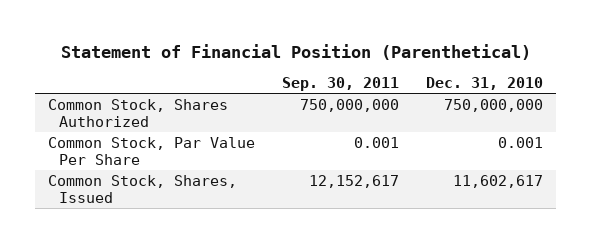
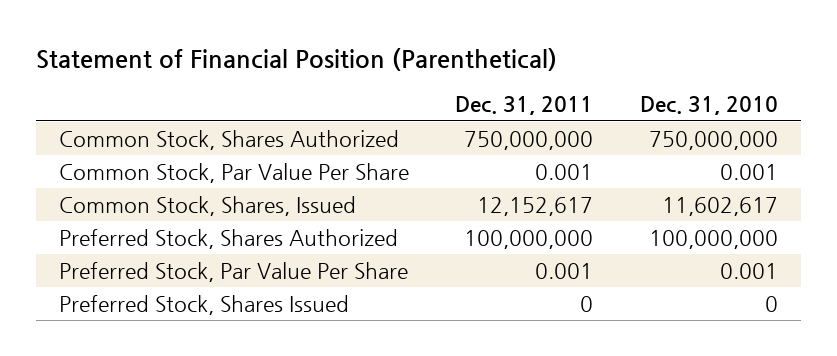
- | Sep. 30, 2011 | Dec. 31, 2010
+ | Dec. 31, 2011 | Dec. 31, 2010
+ Preferred Stock, Shares Authorized | 100,000,000 | 100,000,000
+ Preferred Stock, Par Value Per Share | 0.001 | 0.001
+ Preferred Stock, Shares Issued | 0 | 0

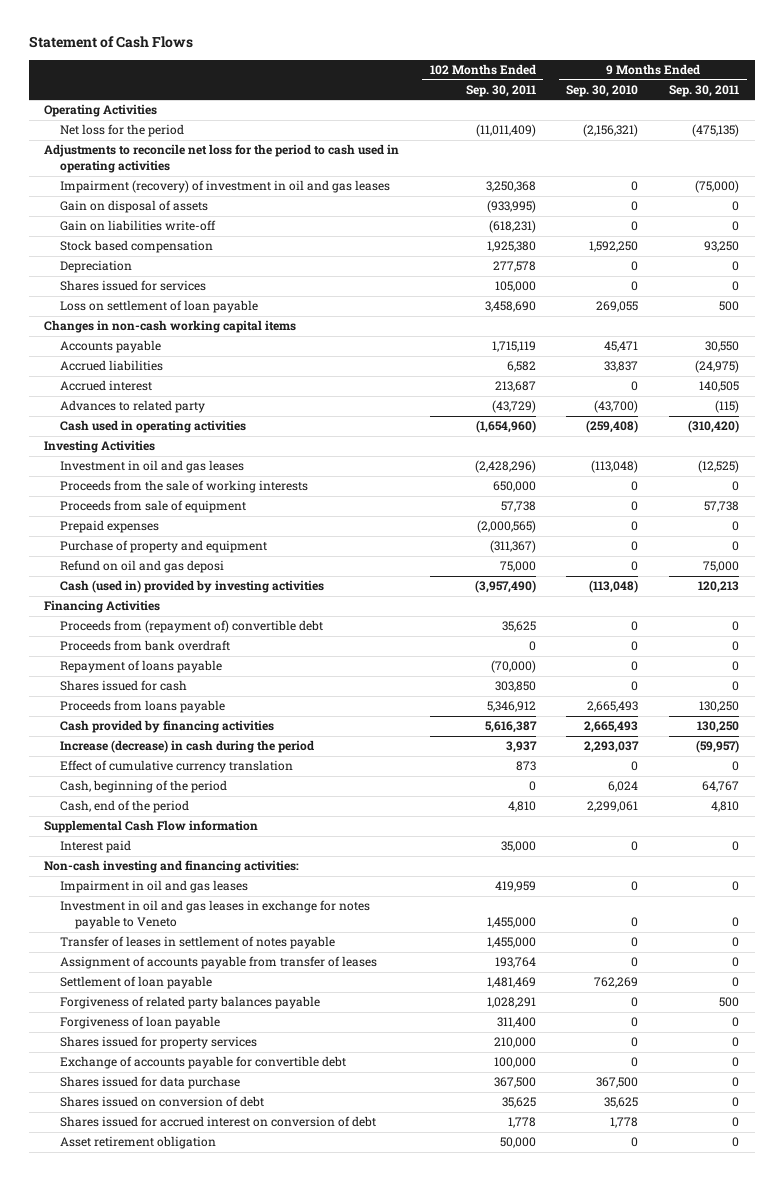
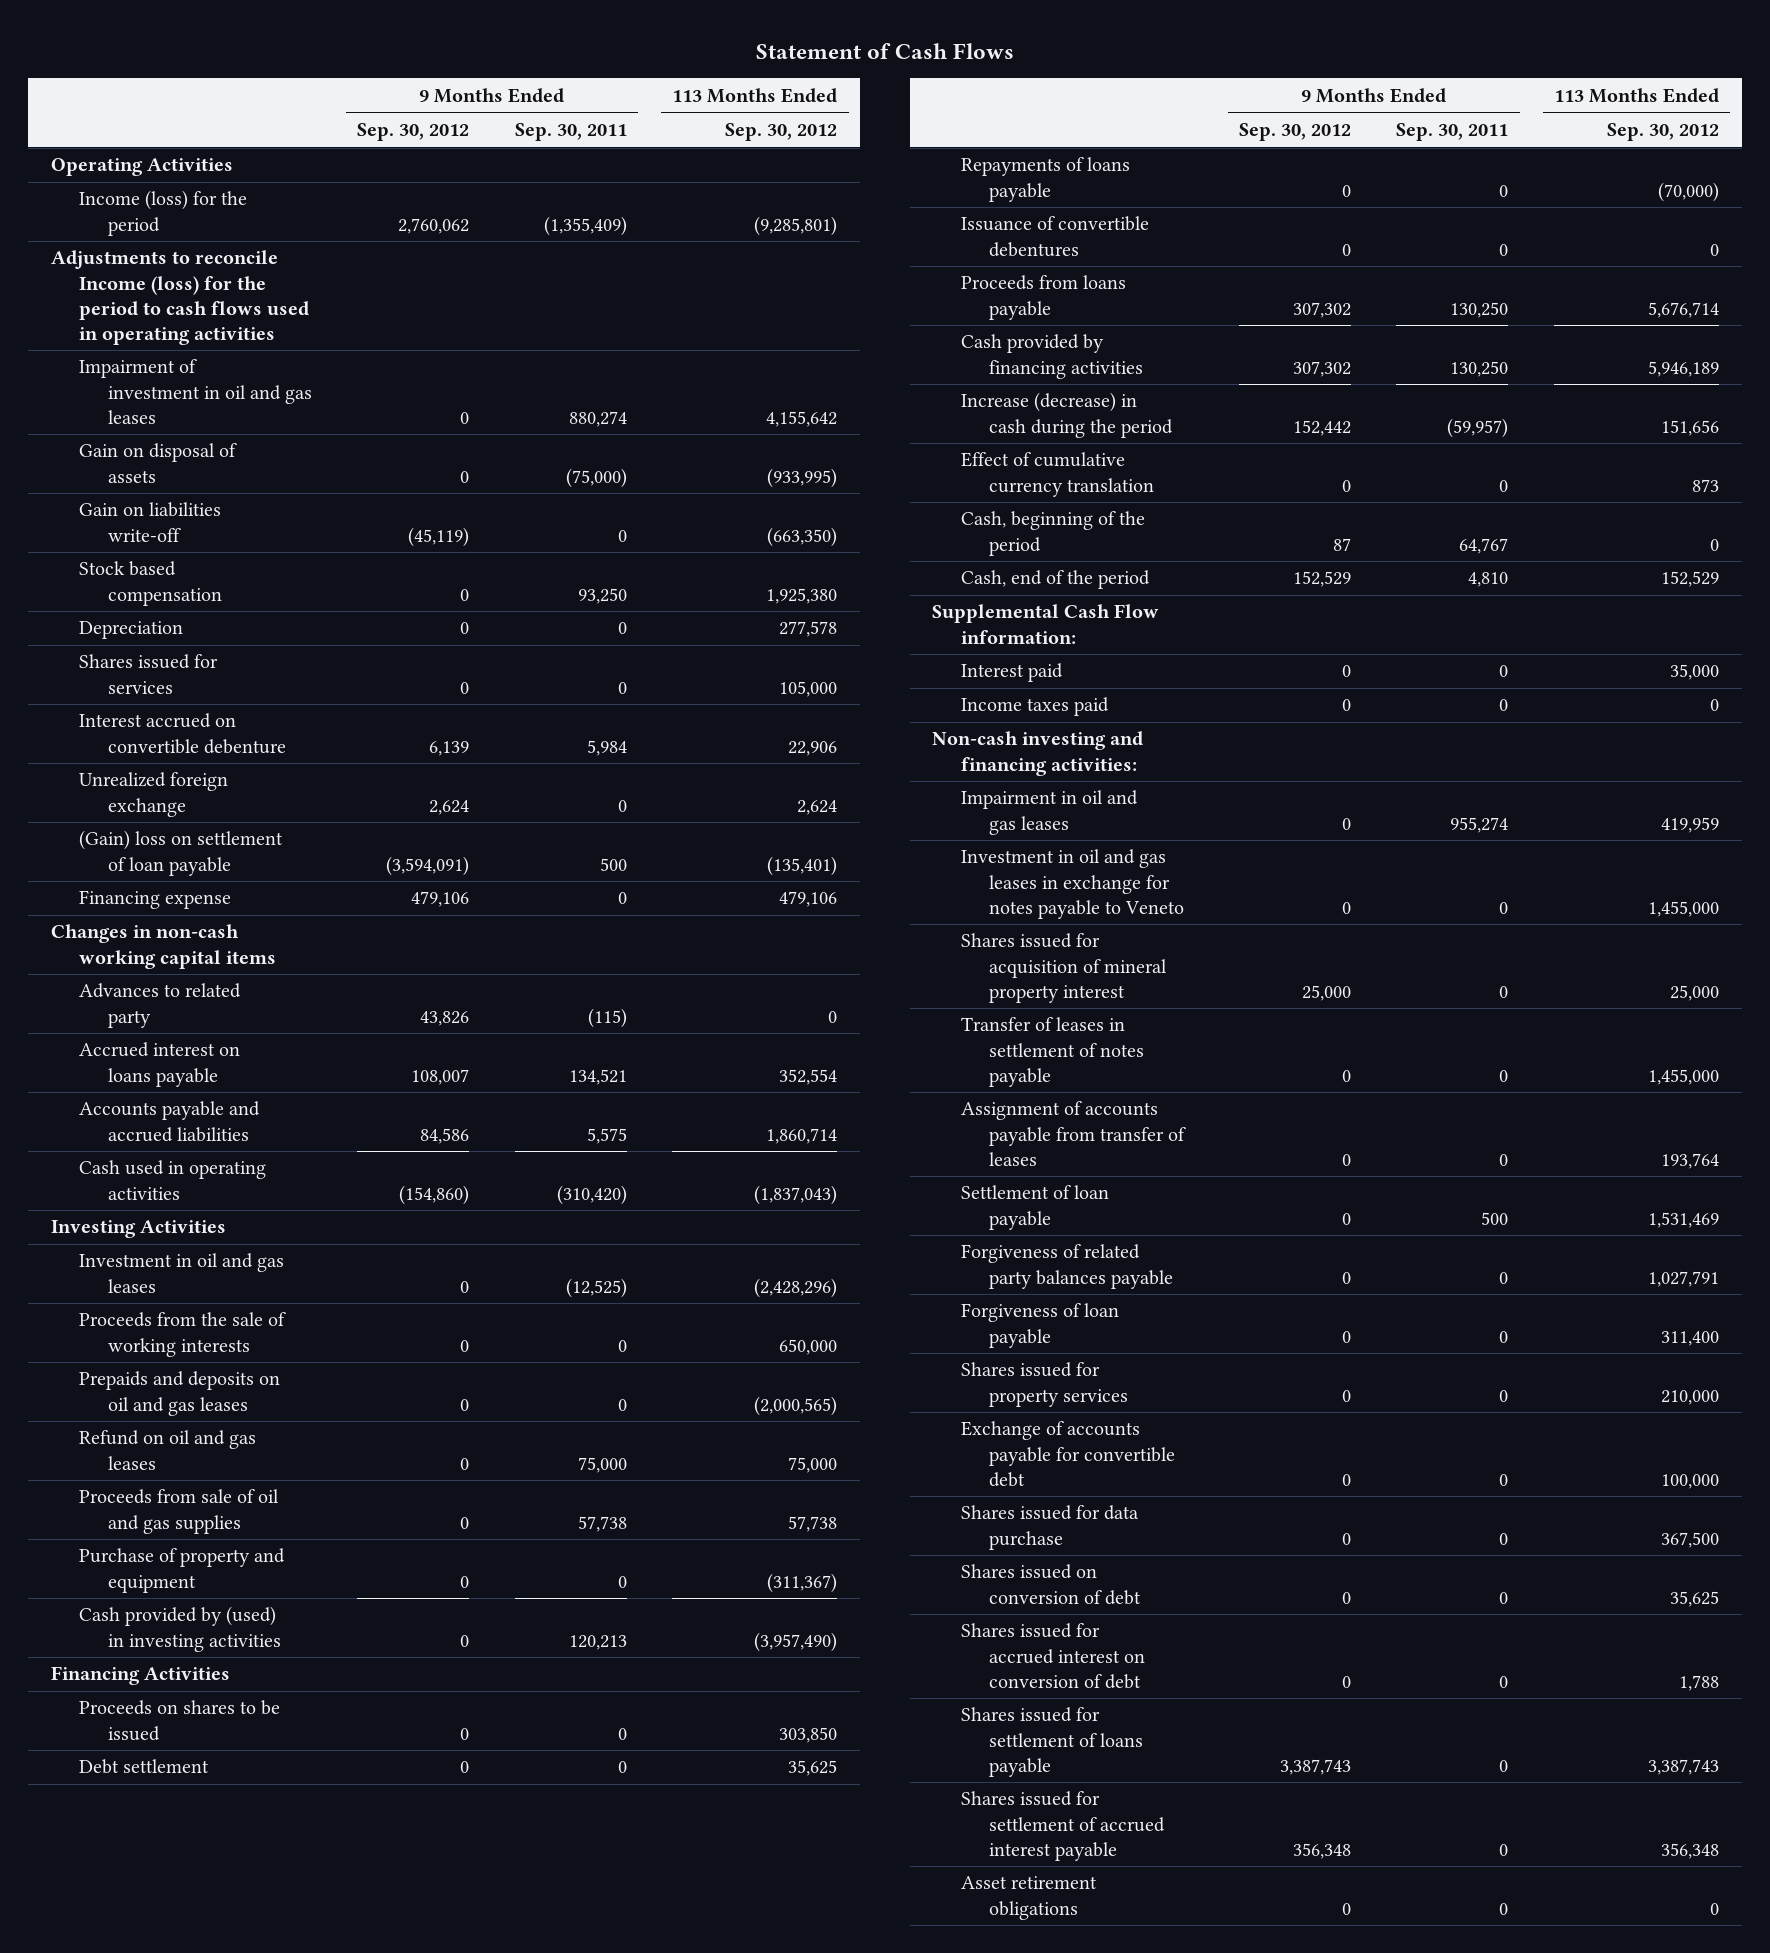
- | 102 Months Ended Sep. 30, 2011 | 9 Months Ended Sep. 30, 2010 | 9 Months Ended Sep. 30, 2011
+ | 9 Months Ended Sep. 30, 2012 | 9 Months Ended Sep. 30, 2011 | 113 Months Ended Sep. 30, 2012
- Net loss for the period | (11,011,409) | (2,156,321) | (475,135)
- Adjustments to reconcile net loss for the period to cash used in operating activities
- Impairment (recovery) of investment in oil and gas leases | 3,250,368 | 0 | (75,000)
- Gain on disposal of assets | (933,995) | 0 | 0
+ Income (loss) for the period | 2,760,062 | (1,355,409) | (9,285,801)
+ Adjustments to reconcile Income (loss) for the period to cash flows used in operating activities
+ Impairment of investment in oil and gas leases | 0 | 880,274 | 4,155,642
+ Gain on disposal of assets | 0 | (75,000) | (933,995)
- Loss on settlement of loan payable | 3,458,690 | 269,055 | 500
+ Interest accrued on convertible debenture | 6,139 | 5,984 | 22,906
+ Unrealized foreign exchange | 2,624 | 0 | 2,624
+ (Gain) loss on settlement of loan payable | (3,594,091) | 500 | (135,401)
+ Financing expense | 479,106 | 0 | 479,106
- Accounts payable | 1,715,119 | 45,471 | 30,550
- Accrued liabilities | 6,582 | 33,837 | (24,975)
- Accrued interest | 213,687 | 0 | 140,505
+ Accrued interest on loans payable | 108,007 | 134,521 | 352,554
+ Accounts payable and accrued liabilities | 84,586 | 5,575 | 1,860,714
- Proceeds from sale of equipment | 57,738 | 0 | 57,738
- Prepaid expenses | (2,000,565) | 0 | 0
+ Prepaids and deposits on oil and gas leases | 0 | 0 | (2,000,565)
+ Refund on oil and gas leases | 0 | 75,000 | 75,000
+ Proceeds from sale of oil and gas supplies | 0 | 57,738 | 57,738
- Refund on oil and gas deposi | 75,000 | 0 | 75,000
- Cash (used in) provided by investing activities | (3,957,490) | (113,048) | 120,213
+ Cash provided by (used) in investing activities | 0 | 120,213 | (3,957,490)
- Proceeds from (repayment of) convertible debt | 35,625 | 0 | 0
- Proceeds from bank overdraft | 0 | 0 | 0
- Repayment of loans payable | (70,000) | 0 | 0
- Shares issued for cash | 303,850 | 0 | 0
+ Proceeds on shares to be issued | 0 | 0 | 303,850
+ Debt settlement | 0 | 0 | 35,625
+ Repayments of loans payable | 0 | 0 | (70,000)
+ Issuance of convertible debentures | 0 | 0 | 0
- Supplemental Cash Flow information
+ Supplemental Cash Flow information:
+ Income taxes paid | 0 | 0 | 0
- Impairment in oil and gas leases | 419,959 | 0 | 0
+ Impairment in oil and gas leases | 0 | 955,274 | 419,959
+ Shares issued for acquisition of mineral property interest | 25,000 | 0 | 25,000
- Settlement of loan payable | 1,481,469 | 762,269 | 0
- Forgiveness of related party balances payable | 1,028,291 | 0 | 500
+ Settlement of loan payable | 0 | 500 | 1,531,469
+ Forgiveness of related party balances payable | 0 | 0 | 1,027,791
- Asset retirement obligation | 50,000 | 0 | 0
+ Shares issued for settlement of loans payable | 3,387,743 | 0 | 3,387,743
+ Shares issued for settlement of accrued interest payable | 356,348 | 0 | 356,348
+ Asset retirement obligations | 0 | 0 | 0

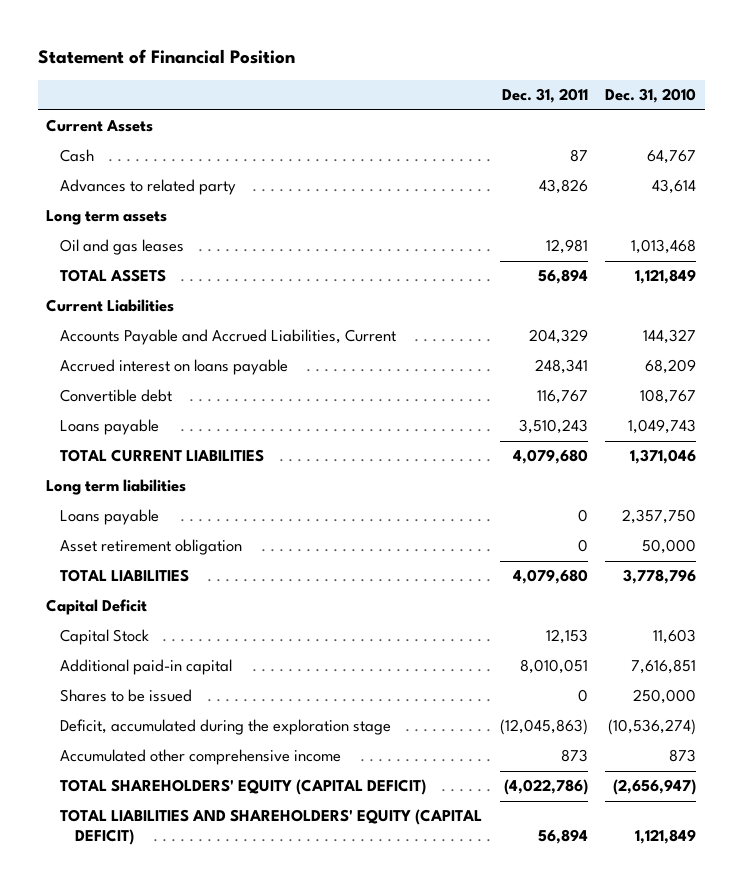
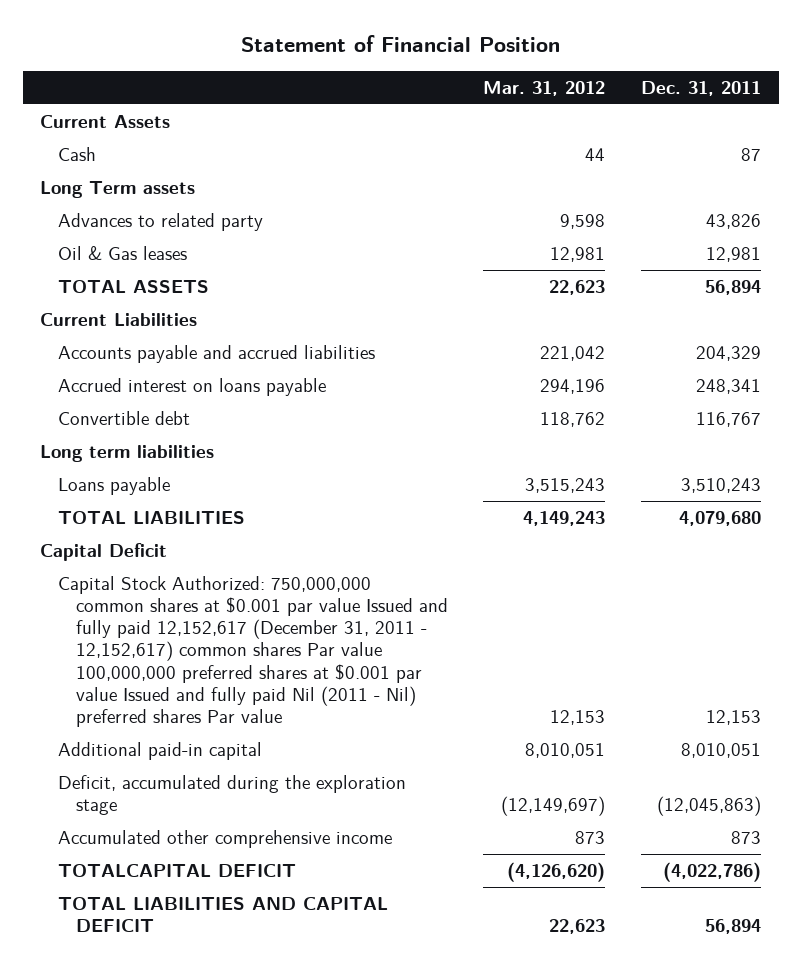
- | Dec. 31, 2011 | Dec. 31, 2010
+ | Mar. 31, 2012 | Dec. 31, 2011
+ Long Term assets
- Long term assets
- Oil and gas leases | 12,981 | 1,013,468
+ Oil & Gas leases | 12,981 | 12,981
- Accounts Payable and Accrued Liabilities, Current | 204,329 | 144,327
+ Accounts payable and accrued liabilities | 221,042 | 204,329
- TOTAL CURRENT LIABILITIES | 4,079,680 | 1,371,046
- Loans payable | 0 | 2,357,750
- Asset retirement obligation | 0 | 50,000
moved down: Loans payable | 3,515,243 | 3,510,243
- Capital Stock | 12,153 | 11,603
+ Capital Stock Authorized: 750,000,000 common shares at $0.001 par value Issued and fully paid 12,152,617 (December 31, 2011 - 12,152,617) common shares Par value 100,000,000 preferred shares at $0.001 par value Issued and fully paid Nil (2011 - Nil) preferred shares Par value | 12,153 | 12,153
- Shares to be issued | 0 | 250,000
- TOTAL SHAREHOLDERS' EQUITY (CAPITAL DEFICIT) | (4,022,786) | (2,656,947)
- TOTAL LIABILITIES AND SHAREHOLDERS' EQUITY (CAPITAL DEFICIT) | 56,894 | 1,121,849
+ TOTALCAPITAL DEFICIT | (4,126,620) | (4,022,786)
+ TOTAL LIABILITIES AND CAPITAL DEFICIT | 22,623 | 56,894

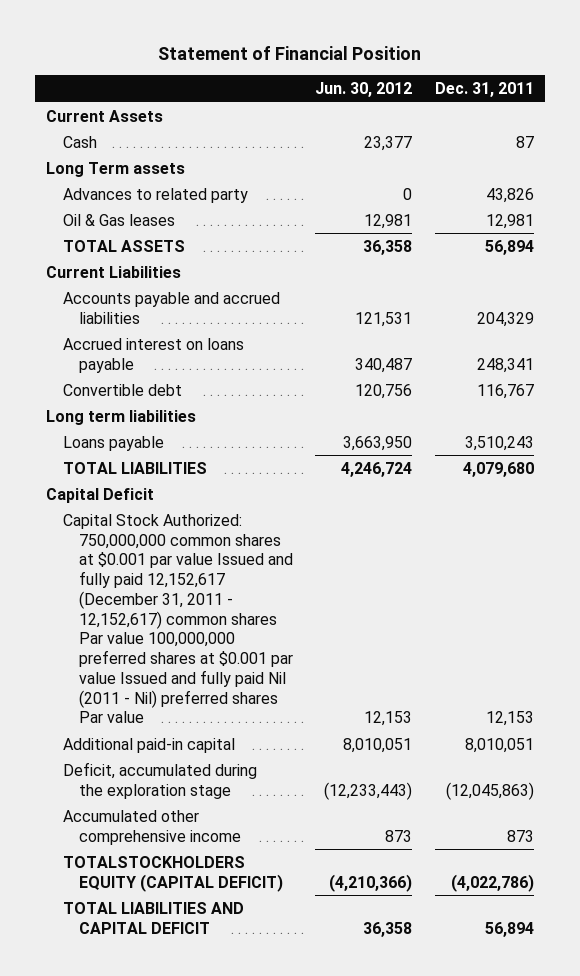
- | Mar. 31, 2012 | Dec. 31, 2011
+ | Jun. 30, 2012 | Dec. 31, 2011
- TOTALCAPITAL DEFICIT | (4,126,620) | (4,022,786)
+ TOTALSTOCKHOLDERS EQUITY (CAPITAL DEFICIT) | (4,210,366) | (4,022,786)

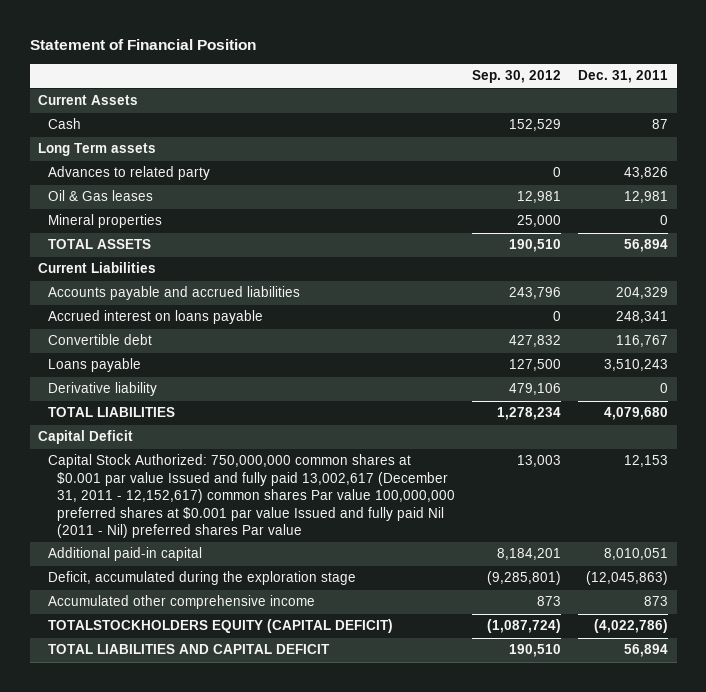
- | Jun. 30, 2012 | Dec. 31, 2011
+ | Sep. 30, 2012 | Dec. 31, 2011
+ Mineral properties | 25,000 | 0
- Long term liabilities
+ Derivative liability | 479,106 | 0
- Capital Stock Authorized: 750,000,000 common shares at $0.001 par value Issued and fully paid 12,152,617 (December 31, 2011 - 12,152,617) common shares Par value 100,000,000 preferred shares at $0.001 par value Issued and fully paid Nil (2011 - Nil) preferred shares Par value | 12,153 | 12,153
+ Capital Stock Authorized: 750,000,000 common shares at $0.001 par value Issued and fully paid 13,002,617 (December 31, 2011 - 12,152,617) common shares Par value 100,000,000 preferred shares at $0.001 par value Issued and fully paid Nil (2011 - Nil) preferred shares Par value | 13,003 | 12,153

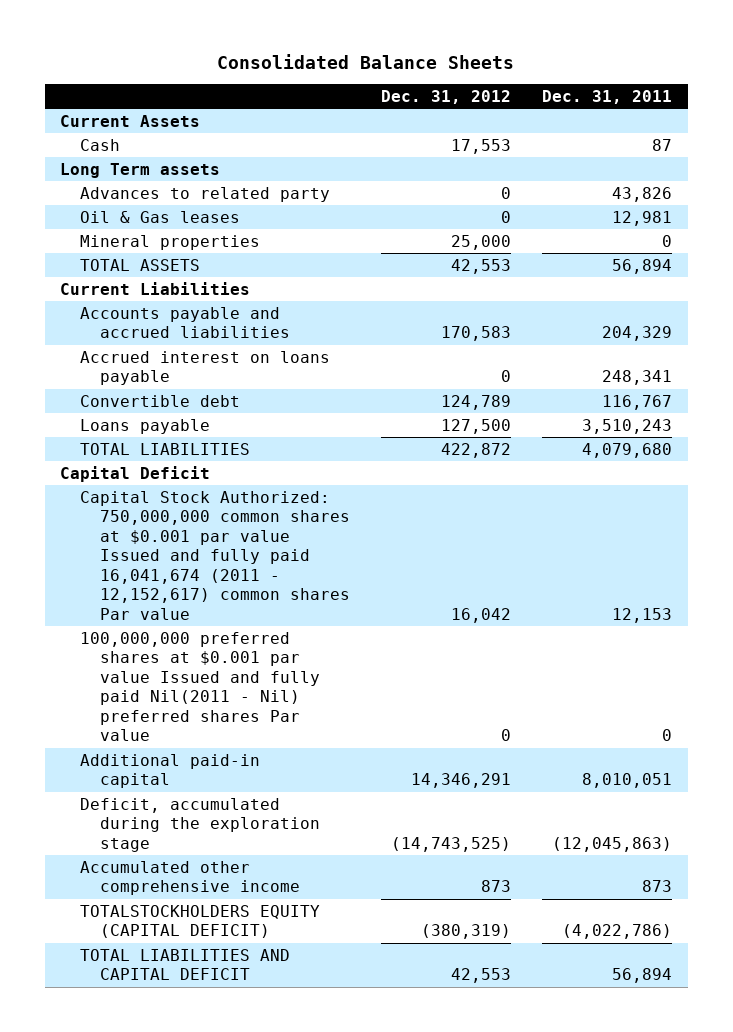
- Statement of Financial Position
+ Consolidated Balance Sheets
- | Sep. 30, 2012 | Dec. 31, 2011
+ | Dec. 31, 2012 | Dec. 31, 2011
- Derivative liability | 479,106 | 0
- Capital Stock Authorized: 750,000,000 common shares at $0.001 par value Issued and fully paid 13,002,617 (December 31, 2011 - 12,152,617) common shares Par value 100,000,000 preferred shares at $0.001 par value Issued and fully paid Nil (2011 - Nil) preferred shares Par value | 13,003 | 12,153
+ Capital Stock Authorized: 750,000,000 common shares at $0.001 par value Issued and fully paid 16,041,674 (2011 - 12,152,617) common shares Par value | 16,042 | 12,153
+ 100,000,000 preferred shares at $0.001 par value Issued and fully paid Nil(2011 - Nil) preferred shares Par value | 0 | 0

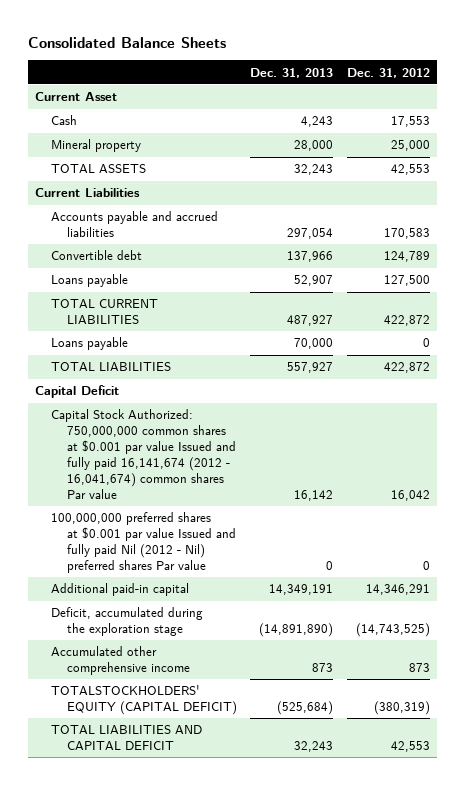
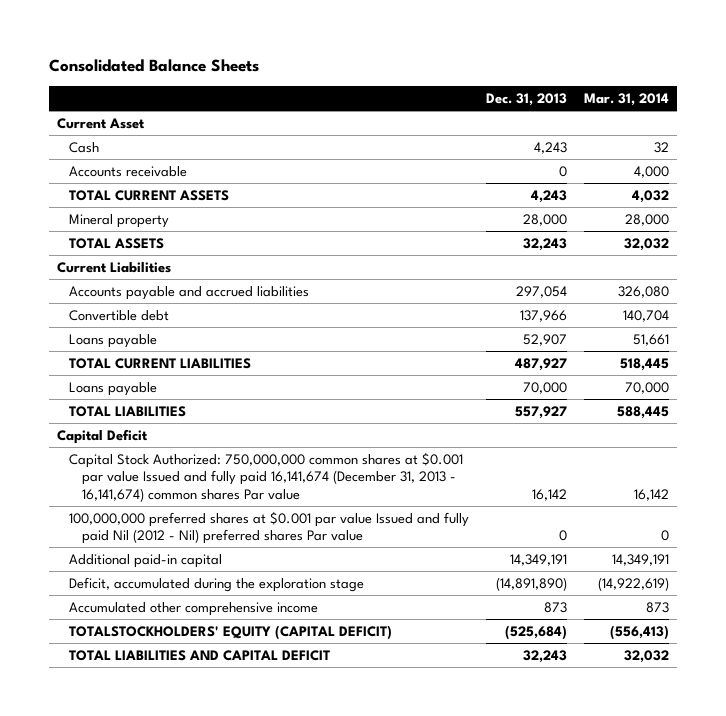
- | Dec. 31, 2013 | Dec. 31, 2012
+ | Dec. 31, 2013 | Mar. 31, 2014
+ Accounts receivable | 0 | 4,000
+ TOTAL CURRENT ASSETS | 4,243 | 4,032
- Capital Stock Authorized: 750,000,000 common shares at $0.001 par value Issued and fully paid 16,141,674 (2012 - 16,041,674) common shares Par value | 16,142 | 16,042
+ Capital Stock Authorized: 750,000,000 common shares at $0.001 par value Issued and fully paid 16,141,674 (December 31, 2013 - 16,141,674) common shares Par value | 16,142 | 16,142

